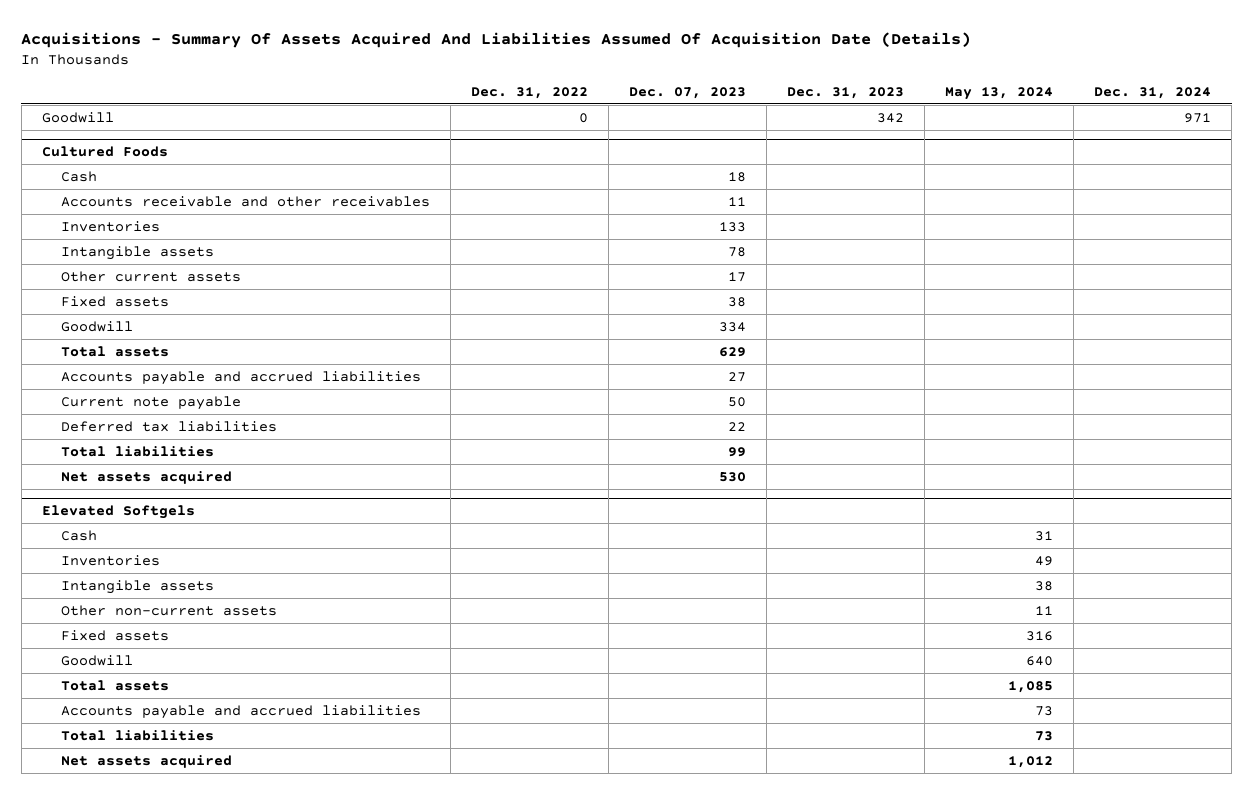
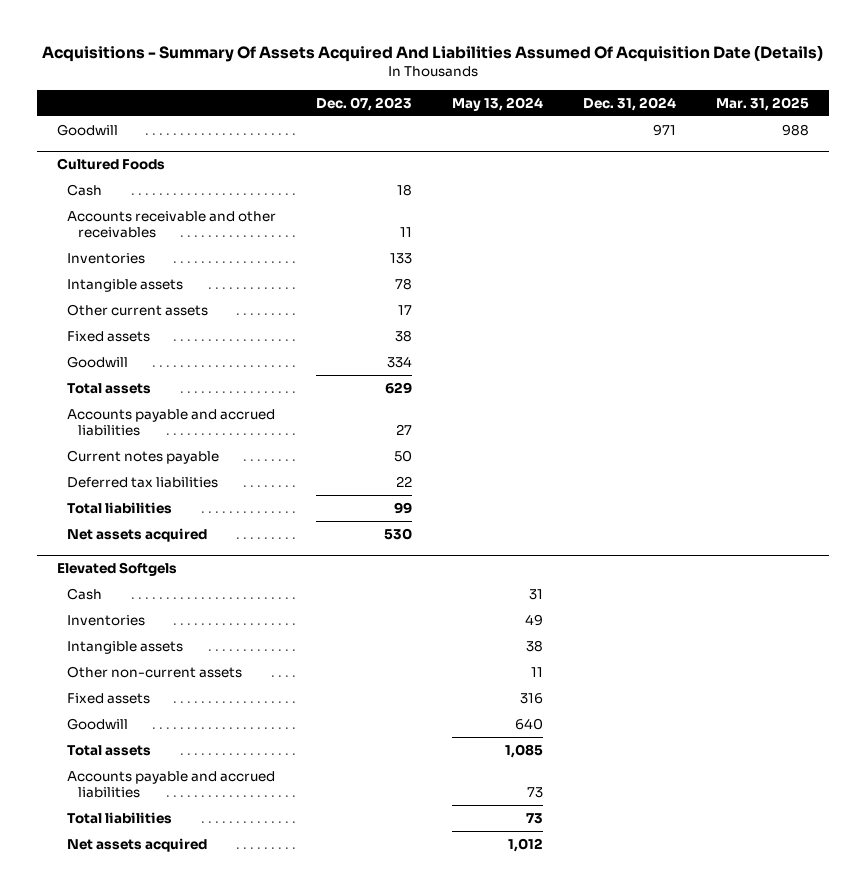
- | Dec. 31, 2022 | Dec. 07, 2023 | Dec. 31, 2023 | May 13, 2024 | Dec. 31, 2024
+ | Dec. 07, 2023 | May 13, 2024 | Dec. 31, 2024 | Mar. 31, 2025
@ Cultured Foods
- Current note payable | | 50 | | |
+ Current notes payable | 50 | | |

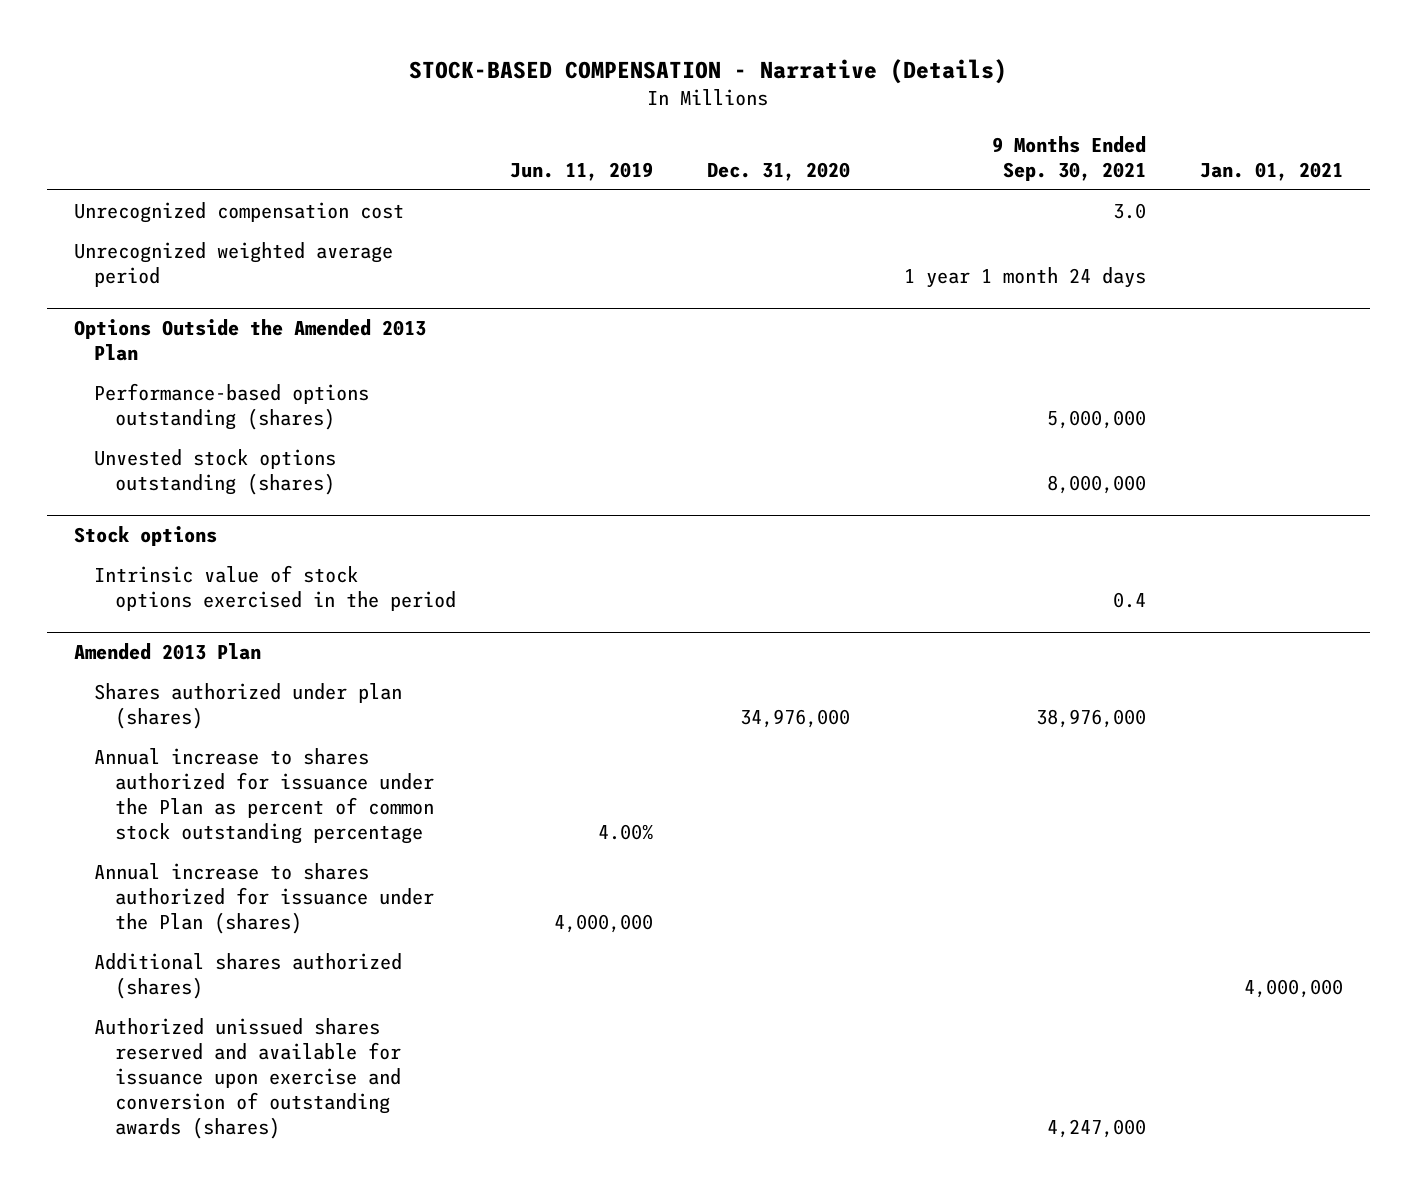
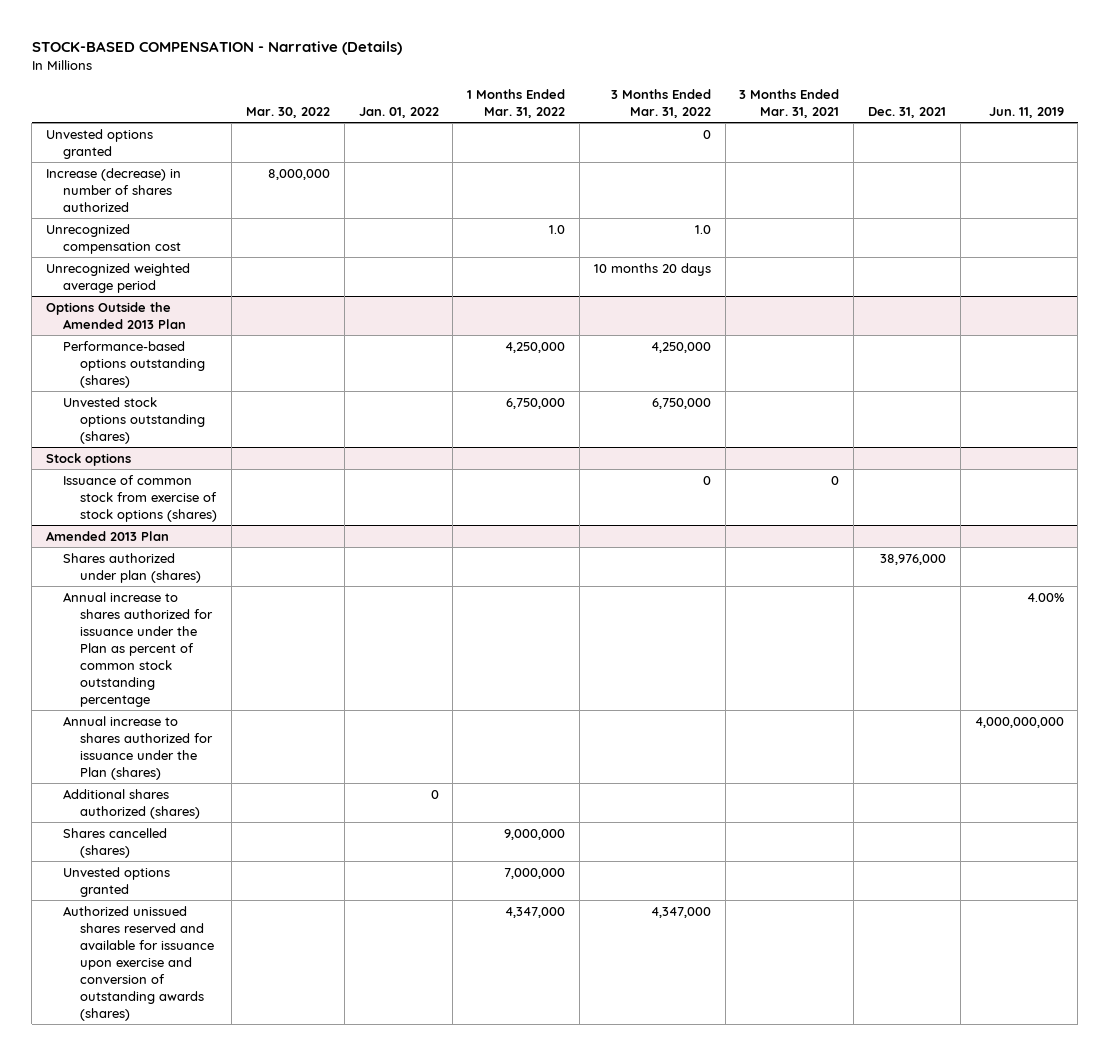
- | Jun. 11, 2019 | Dec. 31, 2020 | 9 Months Ended Sep. 30, 2021 | Jan. 01, 2021
+ | Mar. 30, 2022 | Jan. 01, 2022 | 1 Months Ended Mar. 31, 2022 | 3 Months Ended Mar. 31, 2022 | 3 Months Ended Mar. 31, 2021 | Dec. 31, 2021 | Jun. 11, 2019
+ Unvested options granted | | | | 0 | | |
+ Increase (decrease) in number of shares authorized | 8,000,000 | | | | | |
@ Stock options
- Intrinsic value of stock options exercised in the period | | | 0.4 |
+ Issuance of common stock from exercise of stock options (shares) | | | | 0 | 0 | |
@ Amended 2013 Plan
- Annual increase to shares authorized for issuance under the Plan (shares) | 4,000,000 | | |
+ Annual increase to shares authorized for issuance under the Plan (shares) | | | | | | | 4,000,000,000
+ Shares cancelled (shares) | | | 9,000,000 | | | |
+ Unvested options granted | | | 7,000,000 | | | |

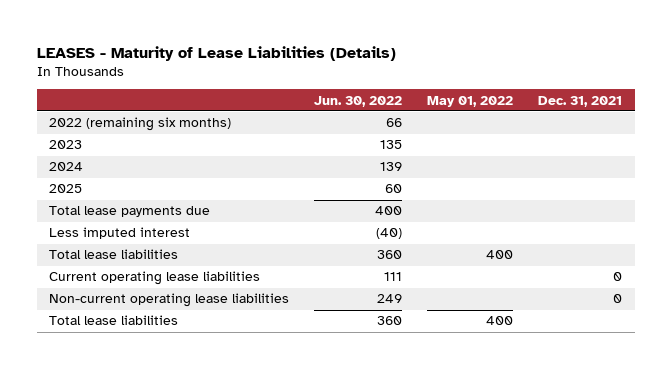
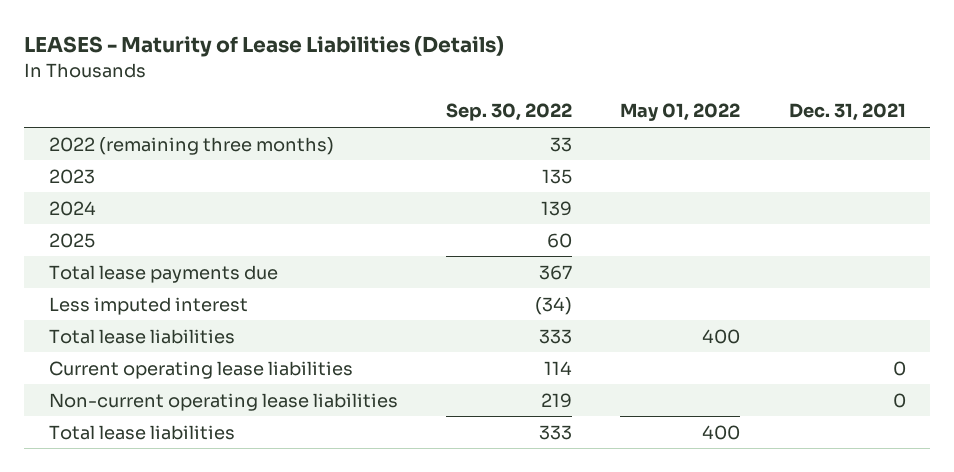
- | Jun. 30, 2022 | May 01, 2022 | Dec. 31, 2021
+ | Sep. 30, 2022 | May 01, 2022 | Dec. 31, 2021
- 2022 (remaining six months) | 66 | |
+ 2022 (remaining three months) | 33 | |

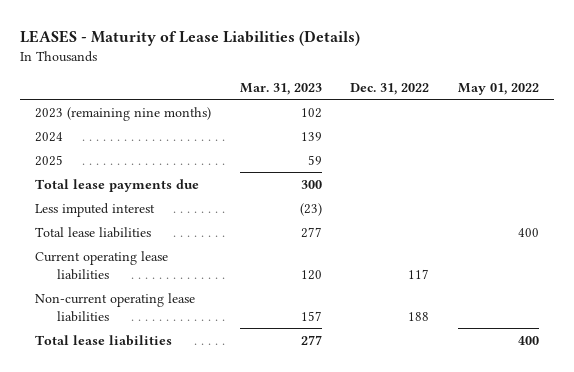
- | Sep. 30, 2022 | May 01, 2022 | Dec. 31, 2021
+ | Mar. 31, 2023 | Dec. 31, 2022 | May 01, 2022
- 2022 (remaining three months) | 33 | |
- 2023 | 135 | |
+ 2023 (remaining nine months) | 102 | |

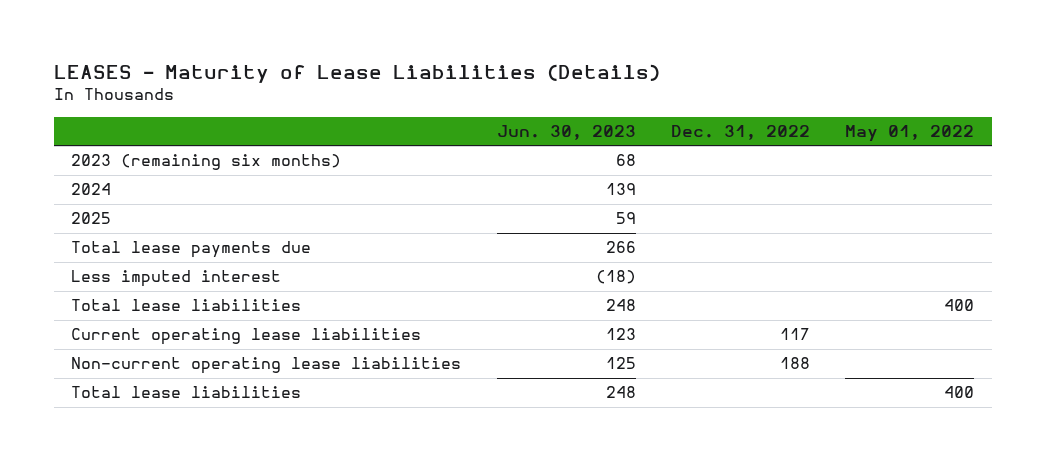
- | Mar. 31, 2023 | Dec. 31, 2022 | May 01, 2022
+ | Jun. 30, 2023 | Dec. 31, 2022 | May 01, 2022
- 2023 (remaining nine months) | 102 | |
+ 2023 (remaining six months) | 68 | |

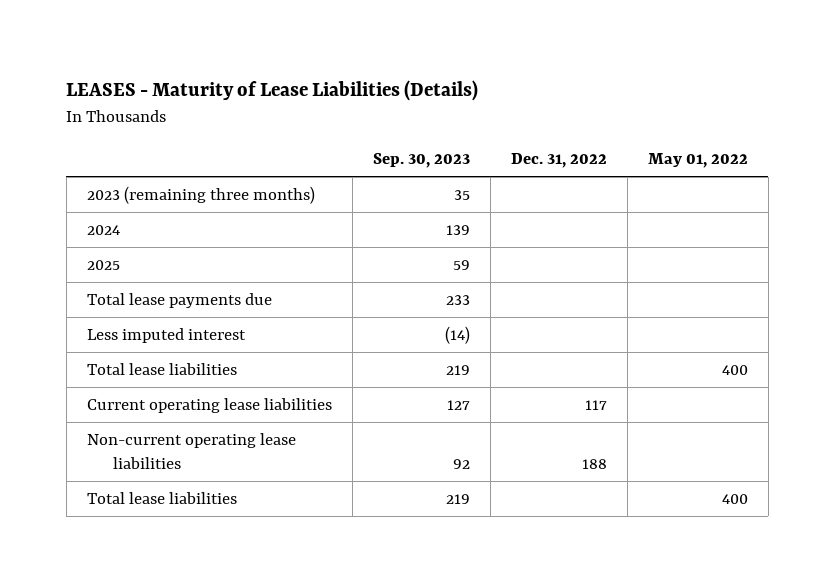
- | Jun. 30, 2023 | Dec. 31, 2022 | May 01, 2022
+ | Sep. 30, 2023 | Dec. 31, 2022 | May 01, 2022
- 2023 (remaining six months) | 68 | |
+ 2023 (remaining three months) | 35 | |

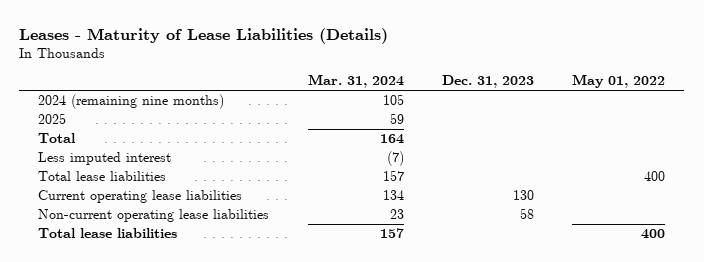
- LEASES - Maturity of Lease Liabilities (Details)
+ Leases - Maturity of Lease Liabilities (Details)
- | Sep. 30, 2023 | Dec. 31, 2022 | May 01, 2022
+ | Mar. 31, 2024 | Dec. 31, 2023 | May 01, 2022
- 2023 (remaining three months) | 35 | |
- 2024 | 139 | |
+ 2024 (remaining nine months) | 105 | |
- Total lease payments due | 233 | |
+ Total | 164 | |

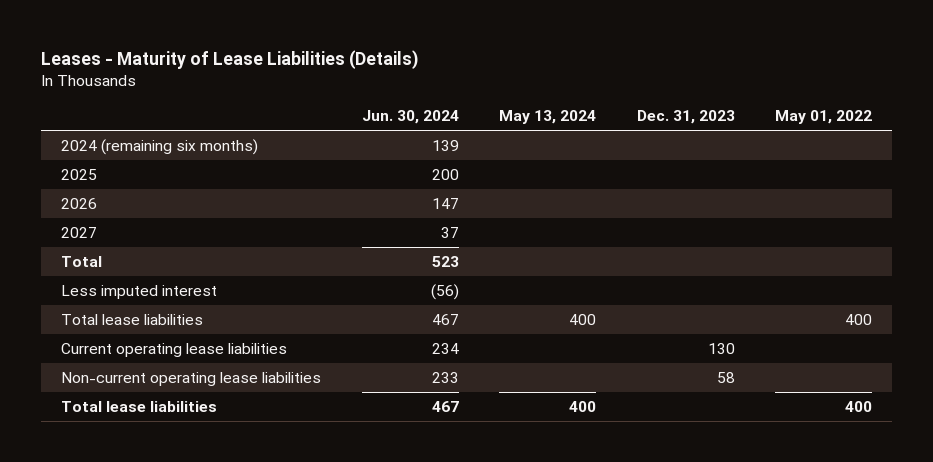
- | Mar. 31, 2024 | Dec. 31, 2023 | May 01, 2022
+ | Jun. 30, 2024 | May 13, 2024 | Dec. 31, 2023 | May 01, 2022
- 2024 (remaining nine months) | 105 | |
+ 2024 (remaining six months) | 139 | | |
+ 2026 | 147 | | |
+ 2027 | 37 | | |

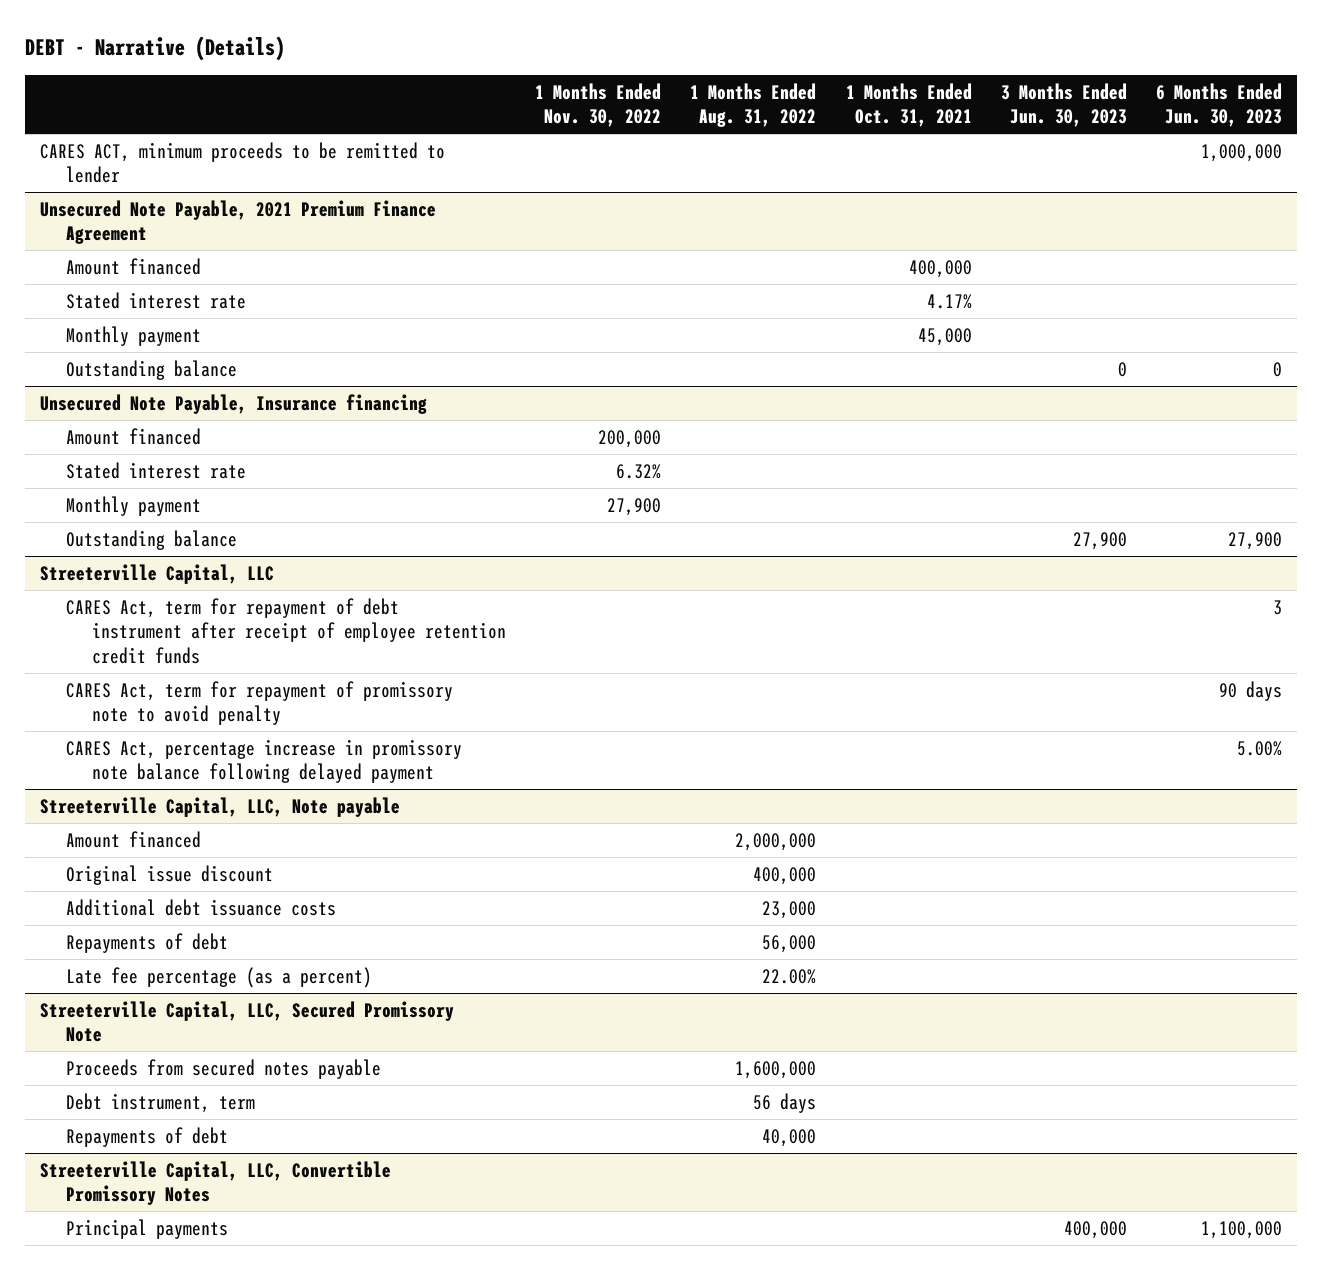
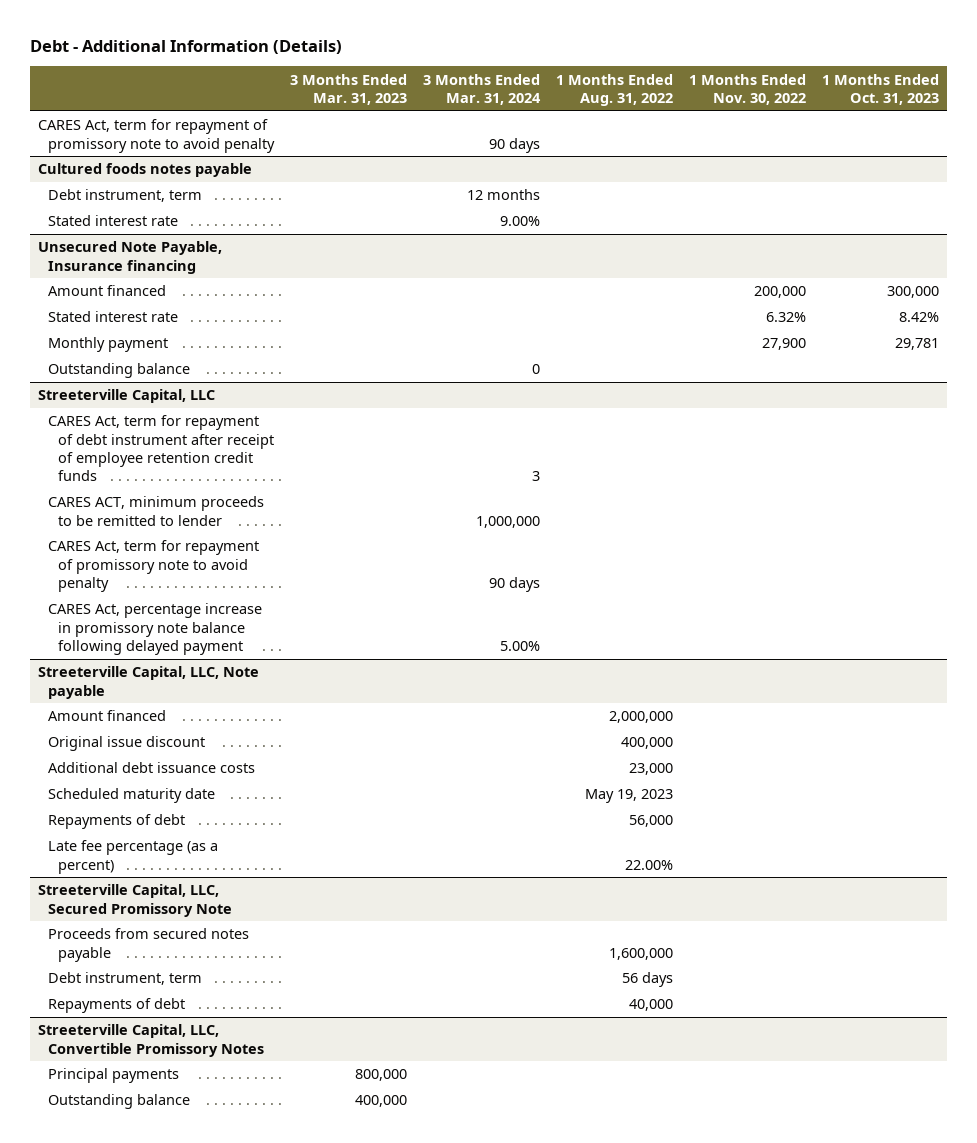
- DEBT - Narrative (Details)
+ Debt - Additional Information (Details)
- | 1 Months Ended Nov. 30, 2022 | 1 Months Ended Aug. 31, 2022 | 1 Months Ended Oct. 31, 2021 | 3 Months Ended Jun. 30, 2023 | 6 Months Ended Jun. 30, 2023
+ | 3 Months Ended Mar. 31, 2023 | 3 Months Ended Mar. 31, 2024 | 1 Months Ended Aug. 31, 2022 | 1 Months Ended Nov. 30, 2022 | 1 Months Ended Oct. 31, 2023
- CARES ACT, minimum proceeds to be remitted to lender | | | | | 1,000,000
- Unsecured Note Payable, 2021 Premium Finance Agreement
- Amount financed | | | 400,000 | |
- Stated interest rate | | | 4.17% | |
- Monthly payment | | | 45,000 | |
- Outstanding balance | | | | 0 | 0
+ CARES Act, term for repayment of promissory note to avoid penalty | | 90 days | | |
+ Cultured foods notes payable
+ Debt instrument, term | | 12 months | | |
+ Stated interest rate | | 9.00% | | |
@ Streeterville Capital, LLC
+ CARES ACT, minimum proceeds to be remitted to lender | | 1,000,000 | | |
@ Streeterville Capital, LLC, Note payable
+ Scheduled maturity date | | | May 19, 2023 | |
@ Streeterville Capital, LLC, Convertible Promissory Notes
+ Outstanding balance | 400,000 | | | |

